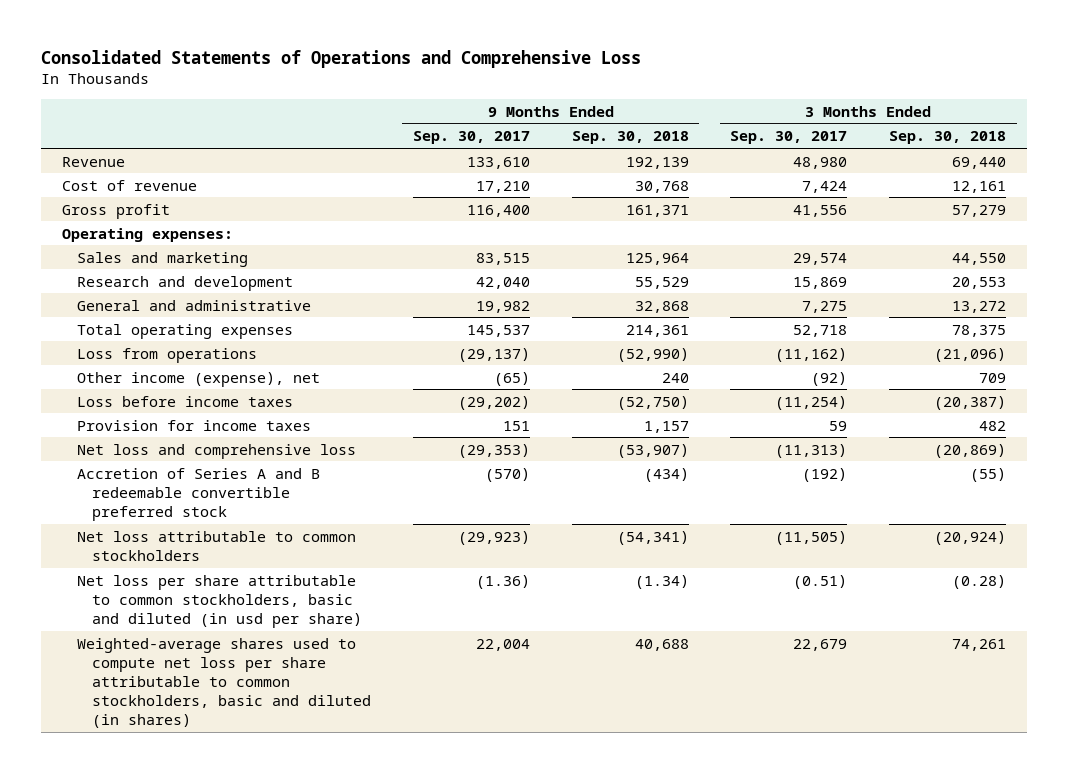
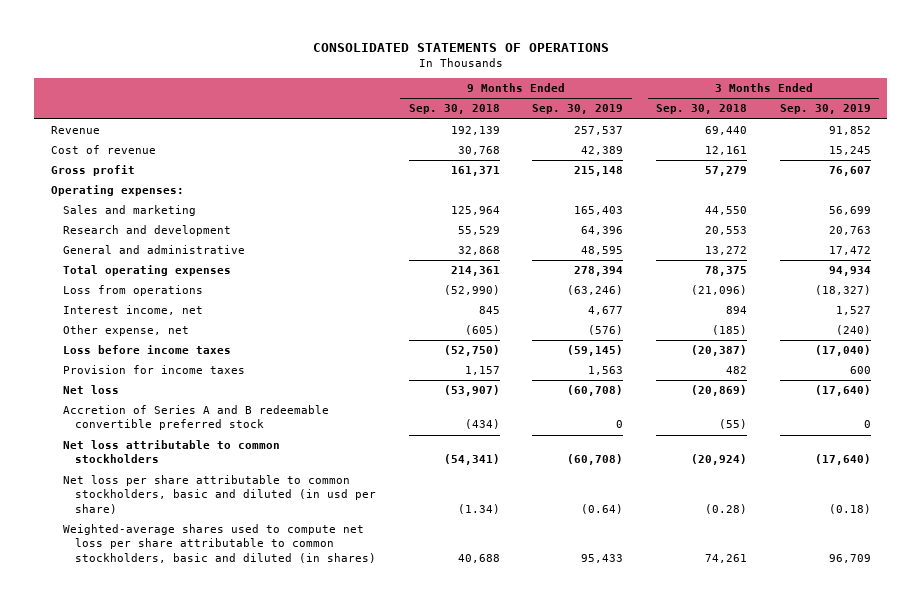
- Consolidated Statements of Operations and Comprehensive Loss
+ CONSOLIDATED STATEMENTS OF OPERATIONS
- | 9 Months Ended Sep. 30, 2017 | 9 Months Ended Sep. 30, 2018 | 3 Months Ended Sep. 30, 2017 | 3 Months Ended Sep. 30, 2018
+ | 9 Months Ended Sep. 30, 2018 | 9 Months Ended Sep. 30, 2019 | 3 Months Ended Sep. 30, 2018 | 3 Months Ended Sep. 30, 2019
- Other income (expense), net | (65) | 240 | (92) | 709
+ Interest income, net | 845 | 4,677 | 894 | 1,527
+ Other expense, net | (605) | (576) | (185) | (240)
- Net loss and comprehensive loss | (29,353) | (53,907) | (11,313) | (20,869)
+ Net loss | (53,907) | (60,708) | (20,869) | (17,640)

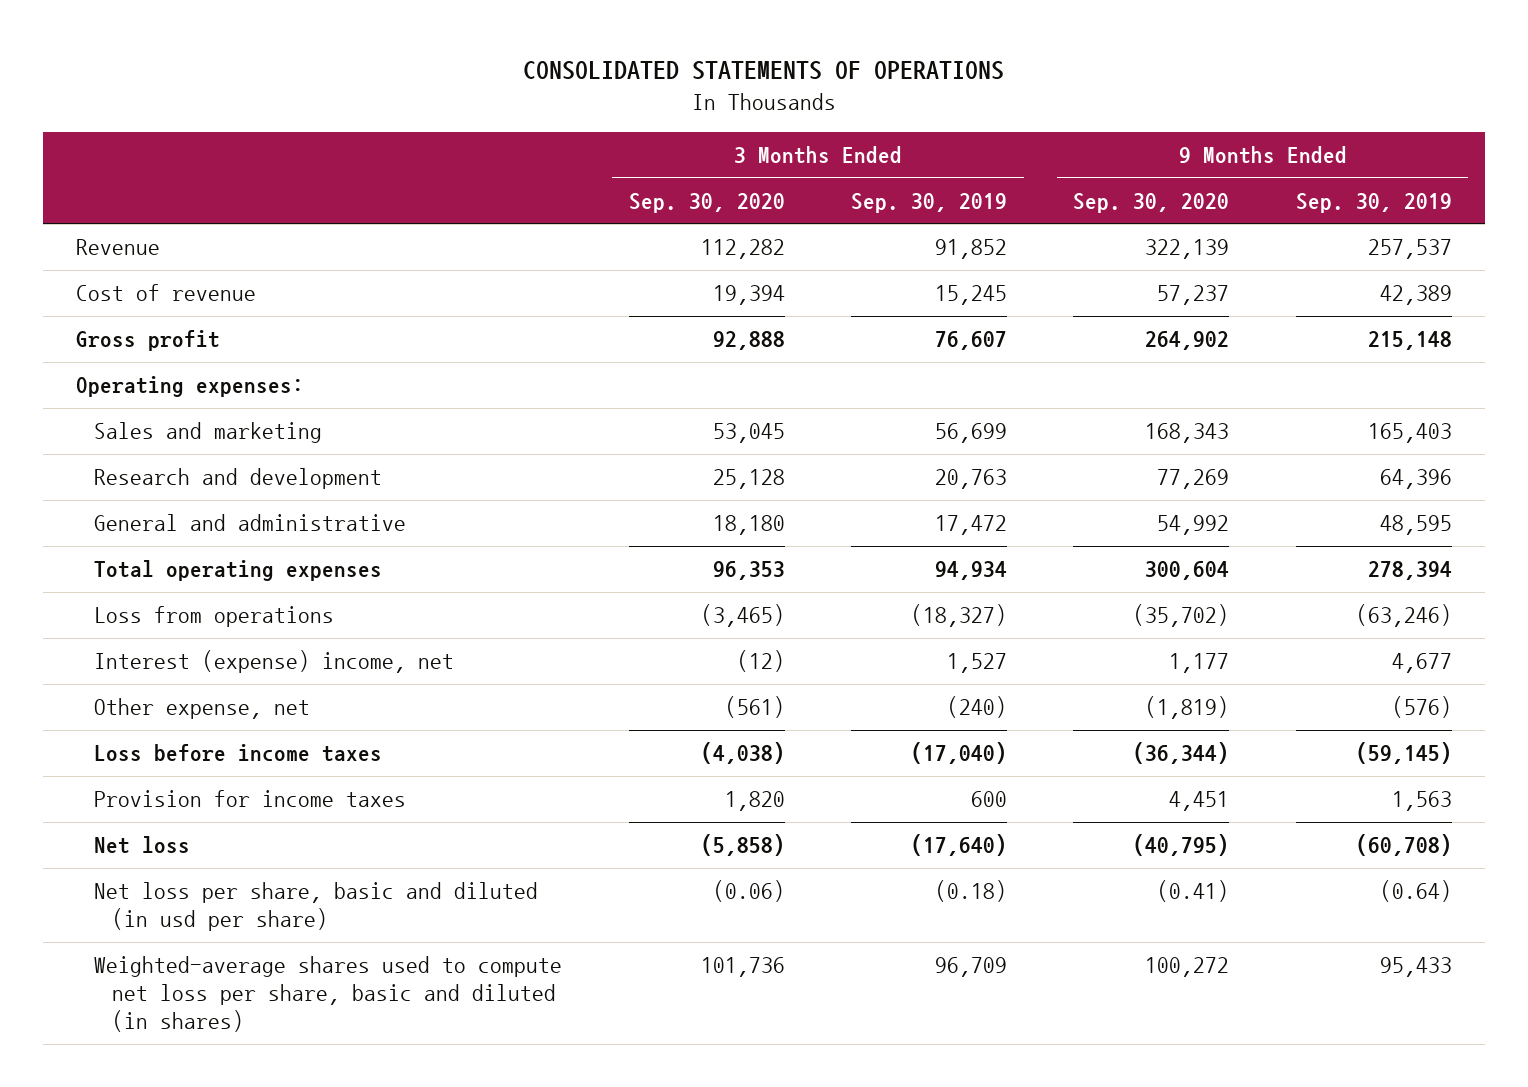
- | 9 Months Ended Sep. 30, 2018 | 9 Months Ended Sep. 30, 2019 | 3 Months Ended Sep. 30, 2018 | 3 Months Ended Sep. 30, 2019
+ | 3 Months Ended Sep. 30, 2020 | 3 Months Ended Sep. 30, 2019 | 9 Months Ended Sep. 30, 2020 | 9 Months Ended Sep. 30, 2019
- Interest income, net | 845 | 4,677 | 894 | 1,527
+ Interest (expense) income, net | (12) | 1,527 | 1,177 | 4,677
- Accretion of Series A and B redeemable convertible preferred stock | (434) | 0 | (55) | 0
- Net loss attributable to common stockholders | (54,341) | (60,708) | (20,924) | (17,640)
- Net loss per share attributable to common stockholders, basic and diluted (in usd per share) | (1.34) | (0.64) | (0.28) | (0.18)
- Weighted-average shares used to compute net loss per share attributable to common stockholders, basic and diluted (in shares) | 40,688 | 95,433 | 74,261 | 96,709
+ Net loss per share, basic and diluted (in usd per share) | (0.06) | (0.18) | (0.41) | (0.64)
+ Weighted-average shares used to compute net loss per share, basic and diluted (in shares) | 101,736 | 96,709 | 100,272 | 95,433

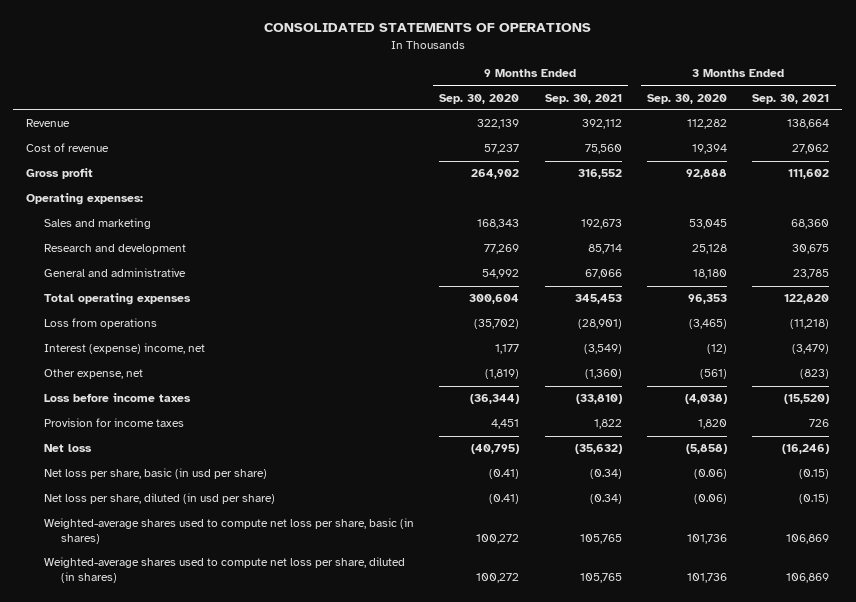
- | 3 Months Ended Sep. 30, 2020 | 3 Months Ended Sep. 30, 2019 | 9 Months Ended Sep. 30, 2020 | 9 Months Ended Sep. 30, 2019
+ | 9 Months Ended Sep. 30, 2020 | 9 Months Ended Sep. 30, 2021 | 3 Months Ended Sep. 30, 2020 | 3 Months Ended Sep. 30, 2021
- Net loss per share, basic and diluted (in usd per share) | (0.06) | (0.18) | (0.41) | (0.64)
- Weighted-average shares used to compute net loss per share, basic and diluted (in shares) | 101,736 | 96,709 | 100,272 | 95,433
+ Net loss per share, basic (in usd per share) | (0.41) | (0.34) | (0.06) | (0.15)
+ Net loss per share, diluted (in usd per share) | (0.41) | (0.34) | (0.06) | (0.15)
+ Weighted-average shares used to compute net loss per share, basic (in shares) | 100,272 | 105,765 | 101,736 | 106,869
+ Weighted-average shares used to compute net loss per share, diluted (in shares) | 100,272 | 105,765 | 101,736 | 106,869

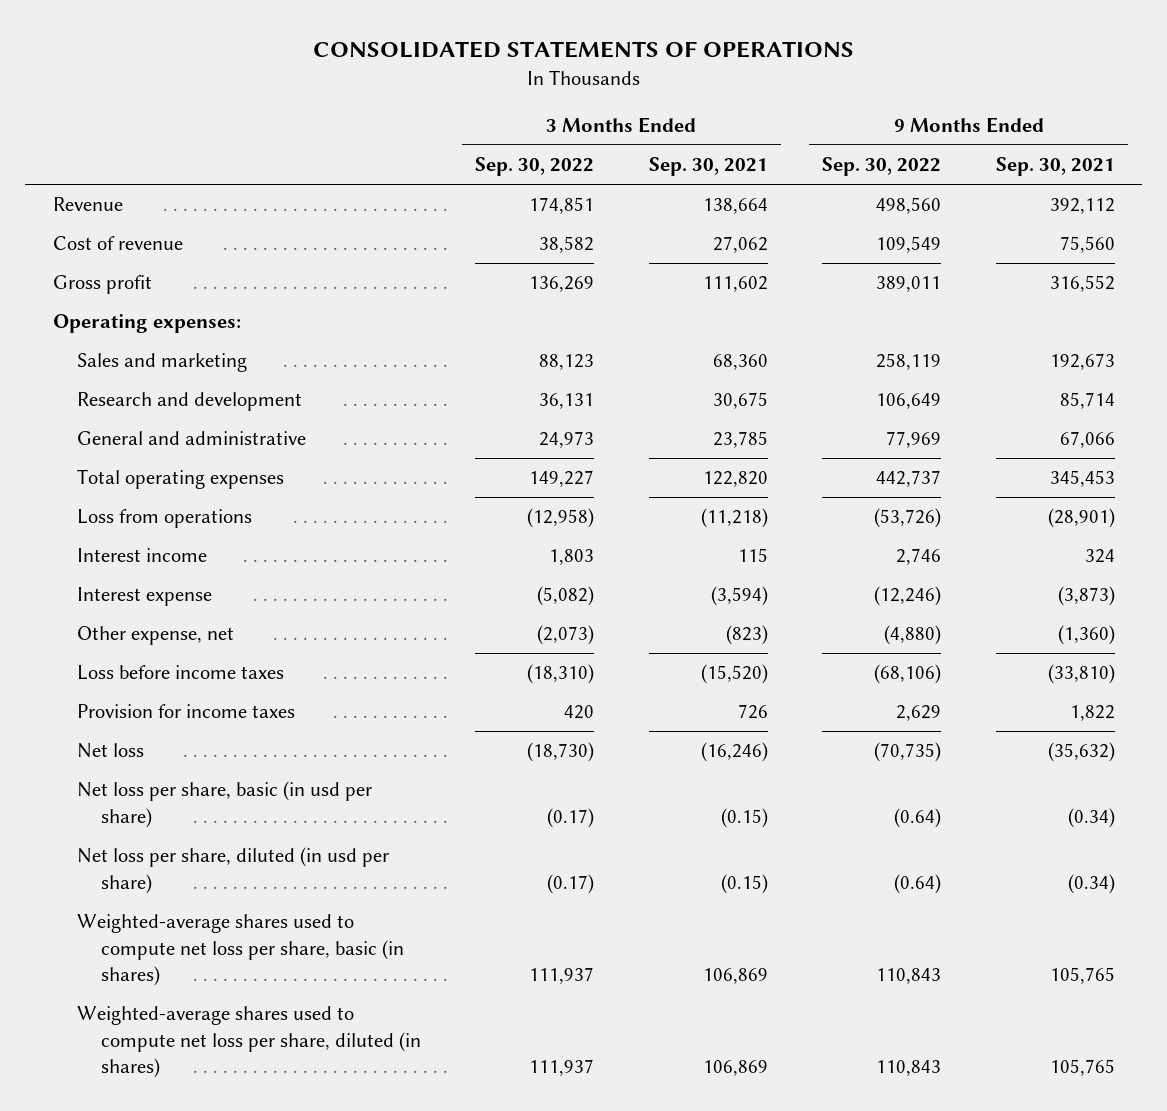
- | 9 Months Ended Sep. 30, 2020 | 9 Months Ended Sep. 30, 2021 | 3 Months Ended Sep. 30, 2020 | 3 Months Ended Sep. 30, 2021
+ | 3 Months Ended Sep. 30, 2022 | 3 Months Ended Sep. 30, 2021 | 9 Months Ended Sep. 30, 2022 | 9 Months Ended Sep. 30, 2021
- Interest (expense) income, net | 1,177 | (3,549) | (12) | (3,479)
+ Interest income | 1,803 | 115 | 2,746 | 324
+ Interest expense | (5,082) | (3,594) | (12,246) | (3,873)

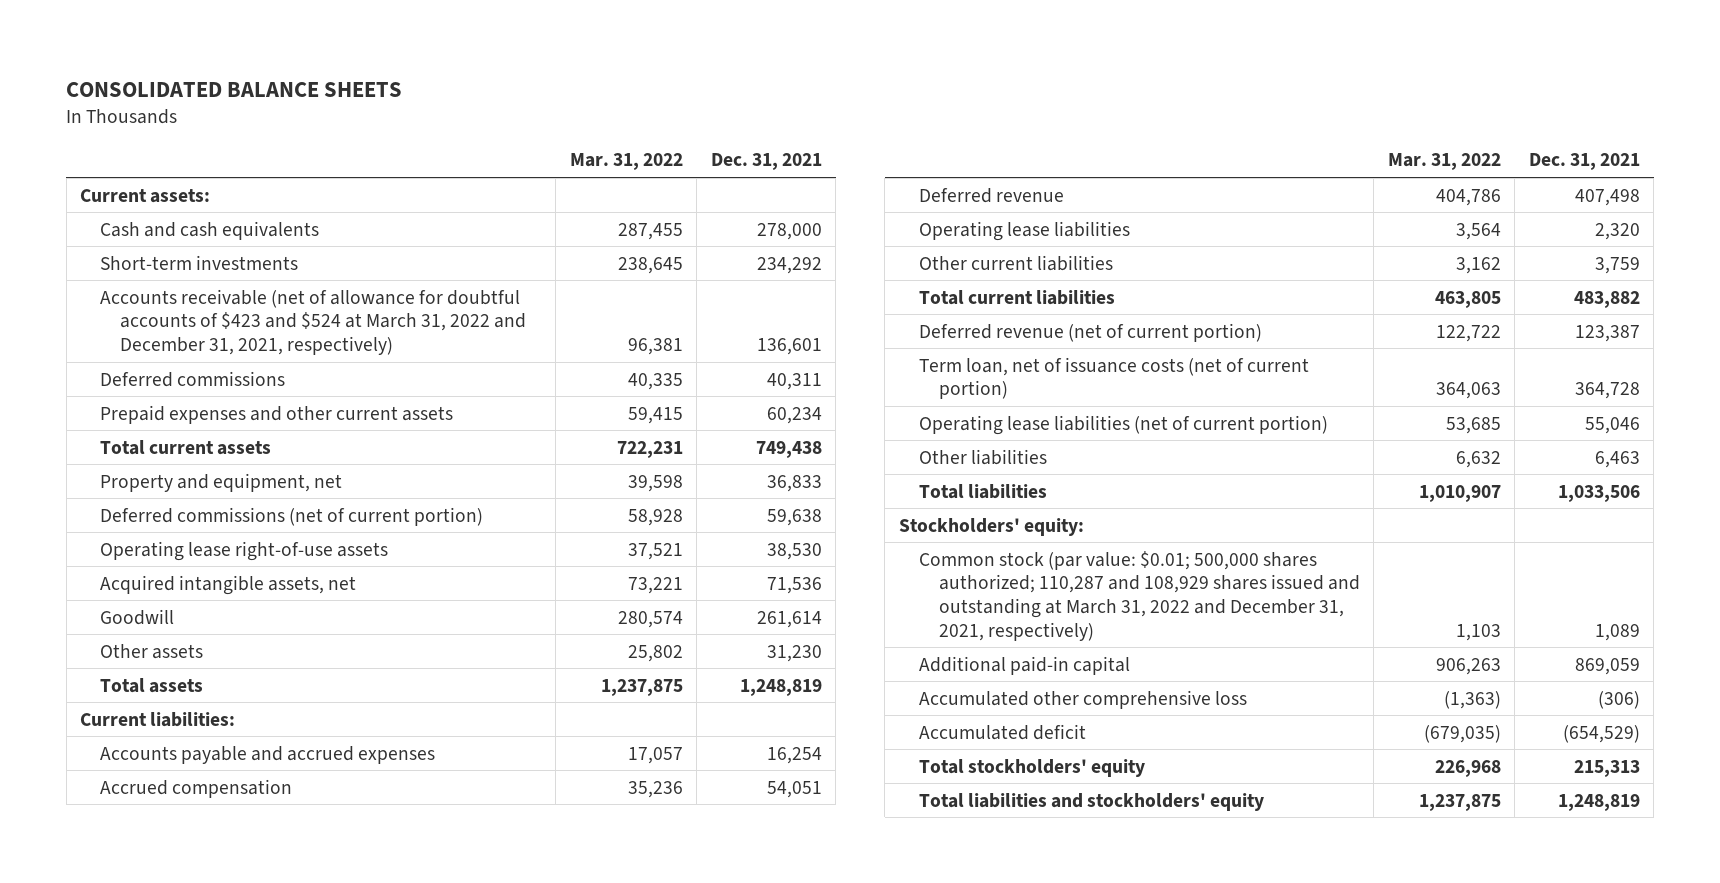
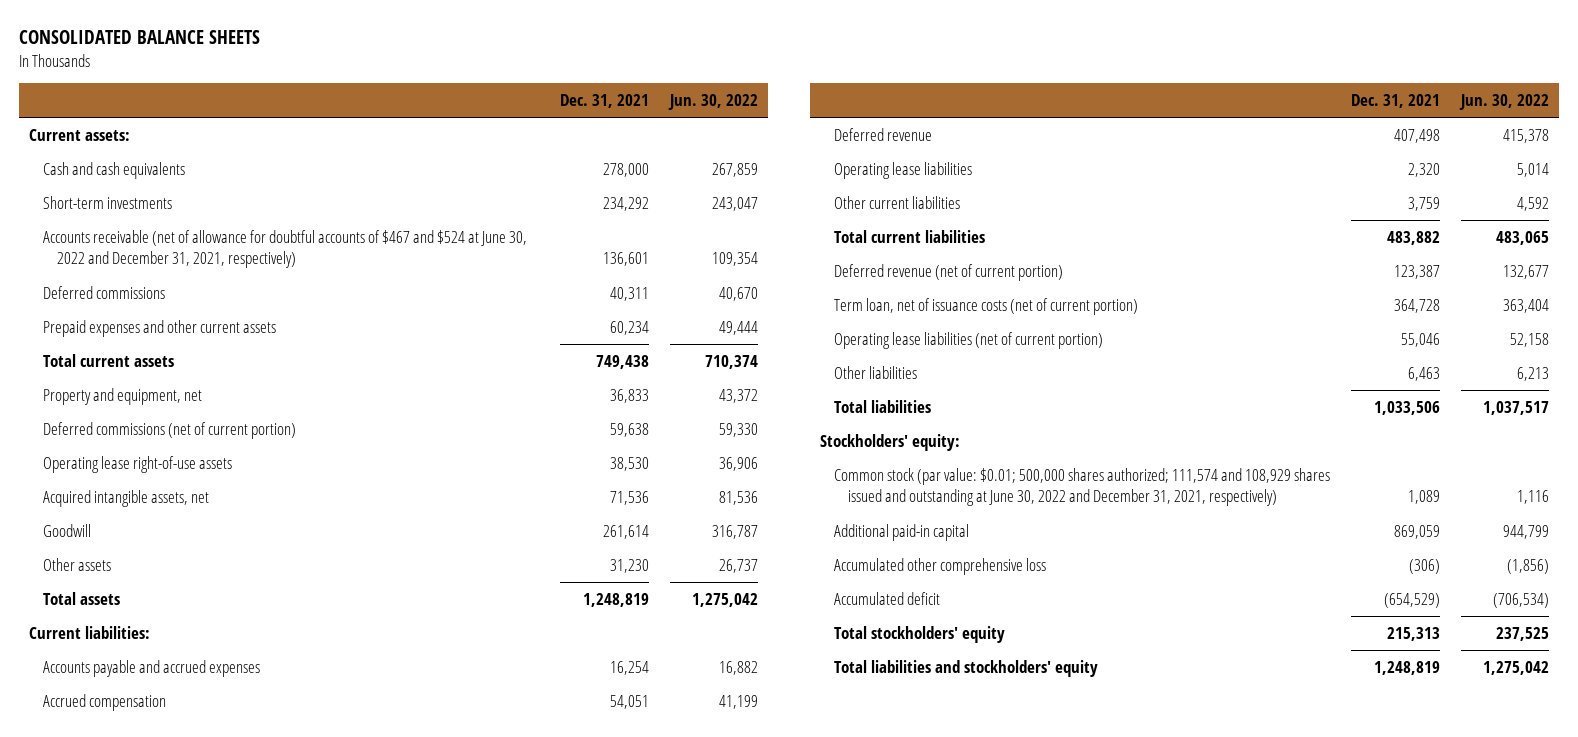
- | Mar. 31, 2022 | Dec. 31, 2021
+ | Dec. 31, 2021 | Jun. 30, 2022
- Accounts receivable (net of allowance for doubtful accounts of $423 and $524 at March 31, 2022 and December 31, 2021, respectively) | 96,381 | 136,601
+ Accounts receivable (net of allowance for doubtful accounts of $467 and $524 at June 30, 2022 and December 31, 2021, respectively) | 136,601 | 109,354
- Common stock (par value: $0.01; 500,000 shares authorized; 110,287 and 108,929 shares issued and outstanding at March 31, 2022 and December 31, 2021, respectively) | 1,103 | 1,089
+ Common stock (par value: $0.01; 500,000 shares authorized; 111,574 and 108,929 shares issued and outstanding at June 30, 2022 and December 31, 2021, respectively) | 1,089 | 1,116

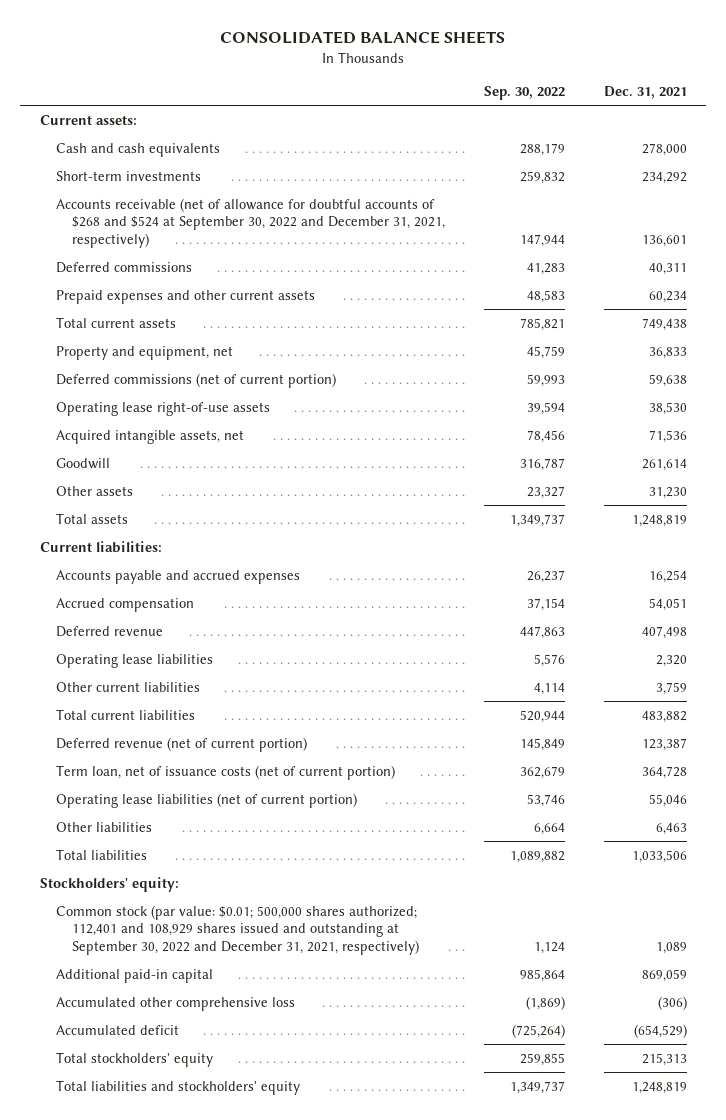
- | Dec. 31, 2021 | Jun. 30, 2022
+ | Sep. 30, 2022 | Dec. 31, 2021
- Accounts receivable (net of allowance for doubtful accounts of $467 and $524 at June 30, 2022 and December 31, 2021, respectively) | 136,601 | 109,354
+ Accounts receivable (net of allowance for doubtful accounts of $268 and $524 at September 30, 2022 and December 31, 2021, respectively) | 147,944 | 136,601
- Common stock (par value: $0.01; 500,000 shares authorized; 111,574 and 108,929 shares issued and outstanding at June 30, 2022 and December 31, 2021, respectively) | 1,089 | 1,116
+ Common stock (par value: $0.01; 500,000 shares authorized; 112,401 and 108,929 shares issued and outstanding at September 30, 2022 and December 31, 2021, respectively) | 1,124 | 1,089

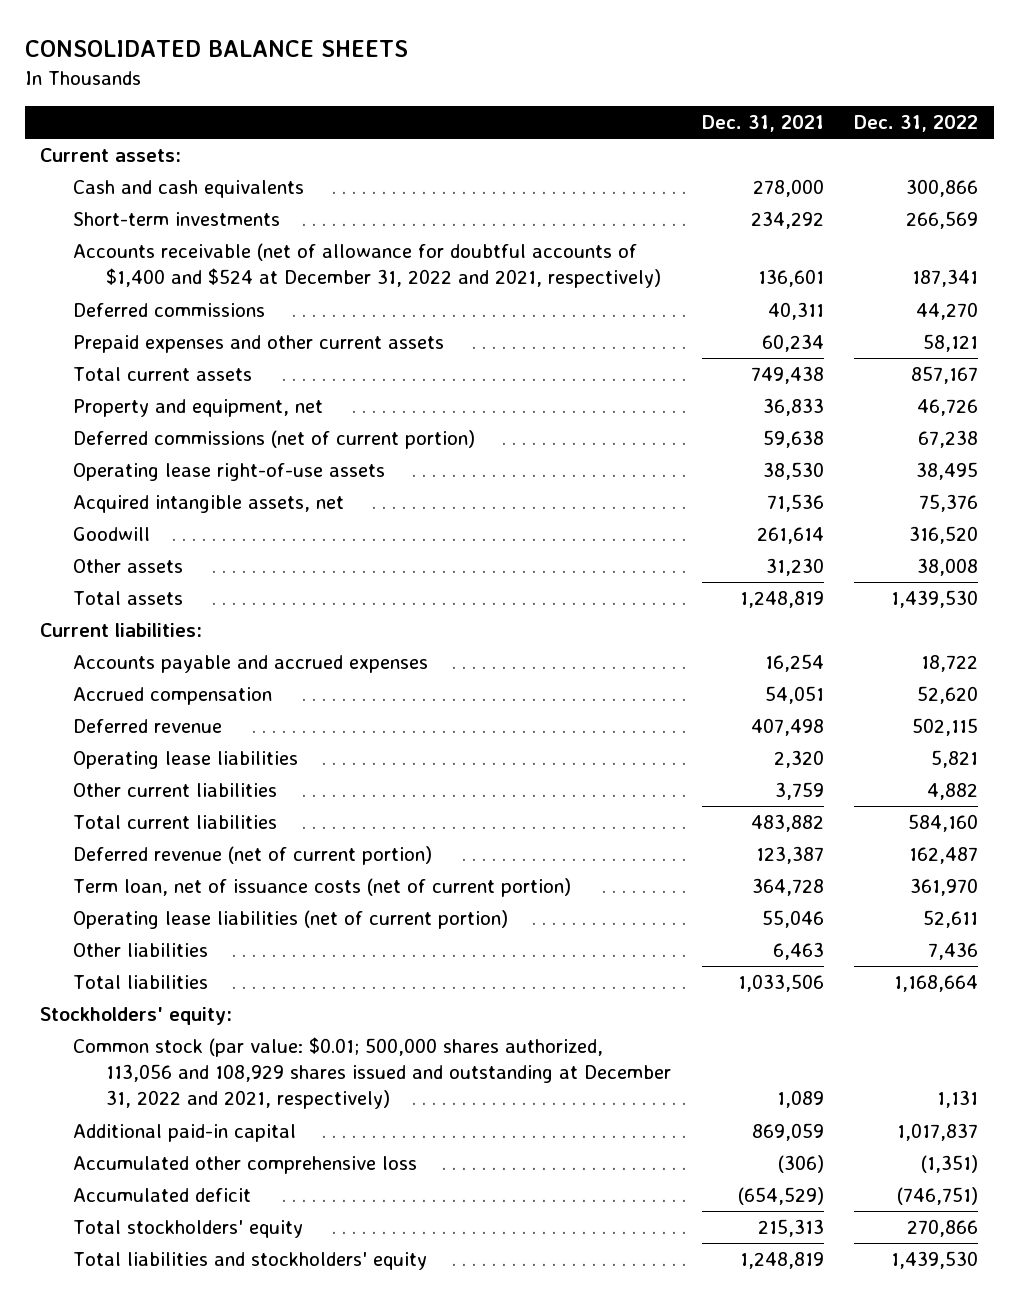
- | Sep. 30, 2022 | Dec. 31, 2021
+ | Dec. 31, 2021 | Dec. 31, 2022
- Accounts receivable (net of allowance for doubtful accounts of $268 and $524 at September 30, 2022 and December 31, 2021, respectively) | 147,944 | 136,601
+ Accounts receivable (net of allowance for doubtful accounts of $1,400 and $524 at December 31, 2022 and 2021, respectively) | 136,601 | 187,341
- Common stock (par value: $0.01; 500,000 shares authorized; 112,401 and 108,929 shares issued and outstanding at September 30, 2022 and December 31, 2021, respectively) | 1,124 | 1,089
+ Common stock (par value: $0.01; 500,000 shares authorized, 113,056 and 108,929 shares issued and outstanding at December 31, 2022 and 2021, respectively) | 1,089 | 1,131

